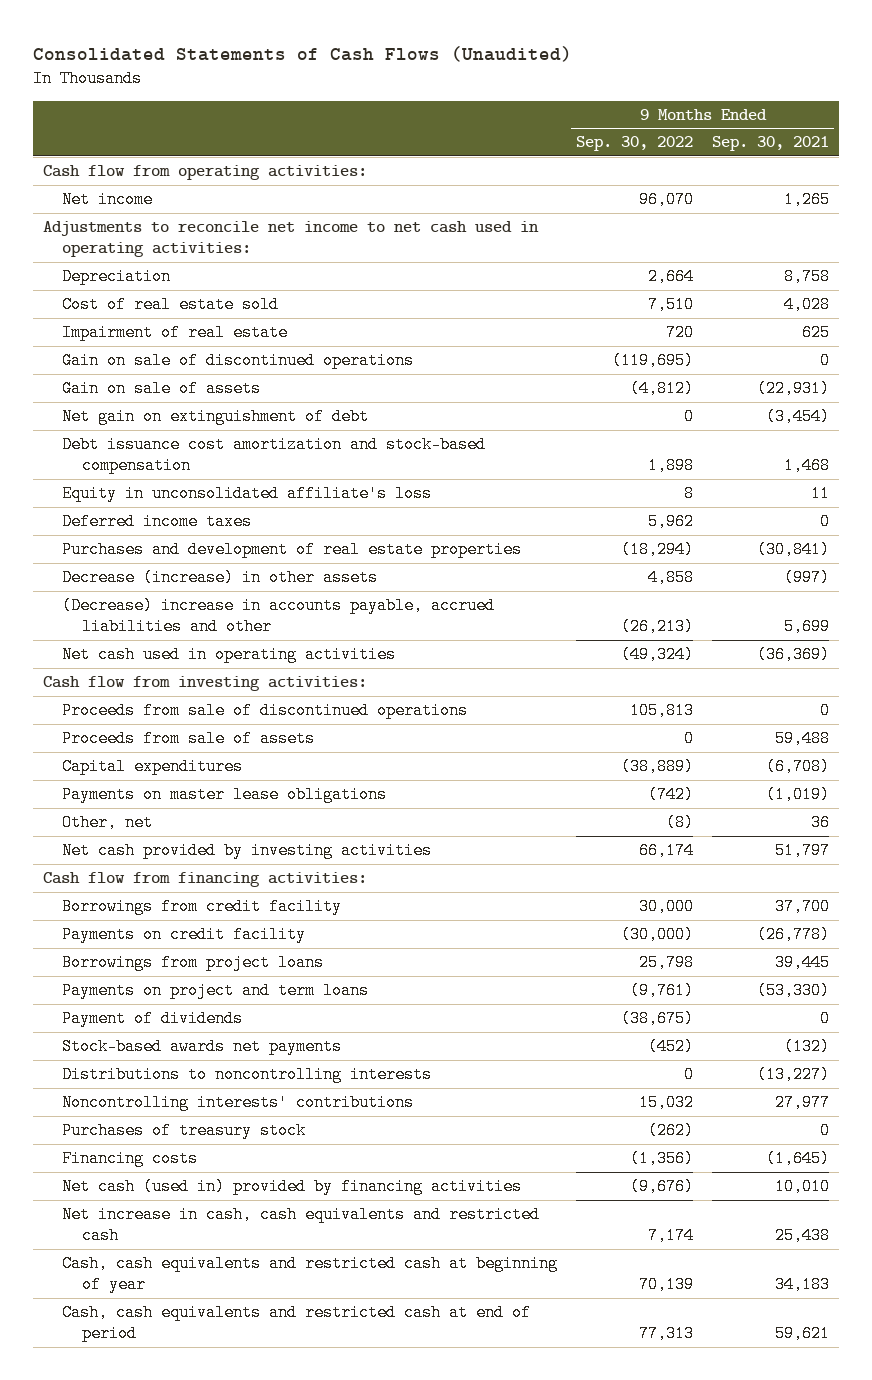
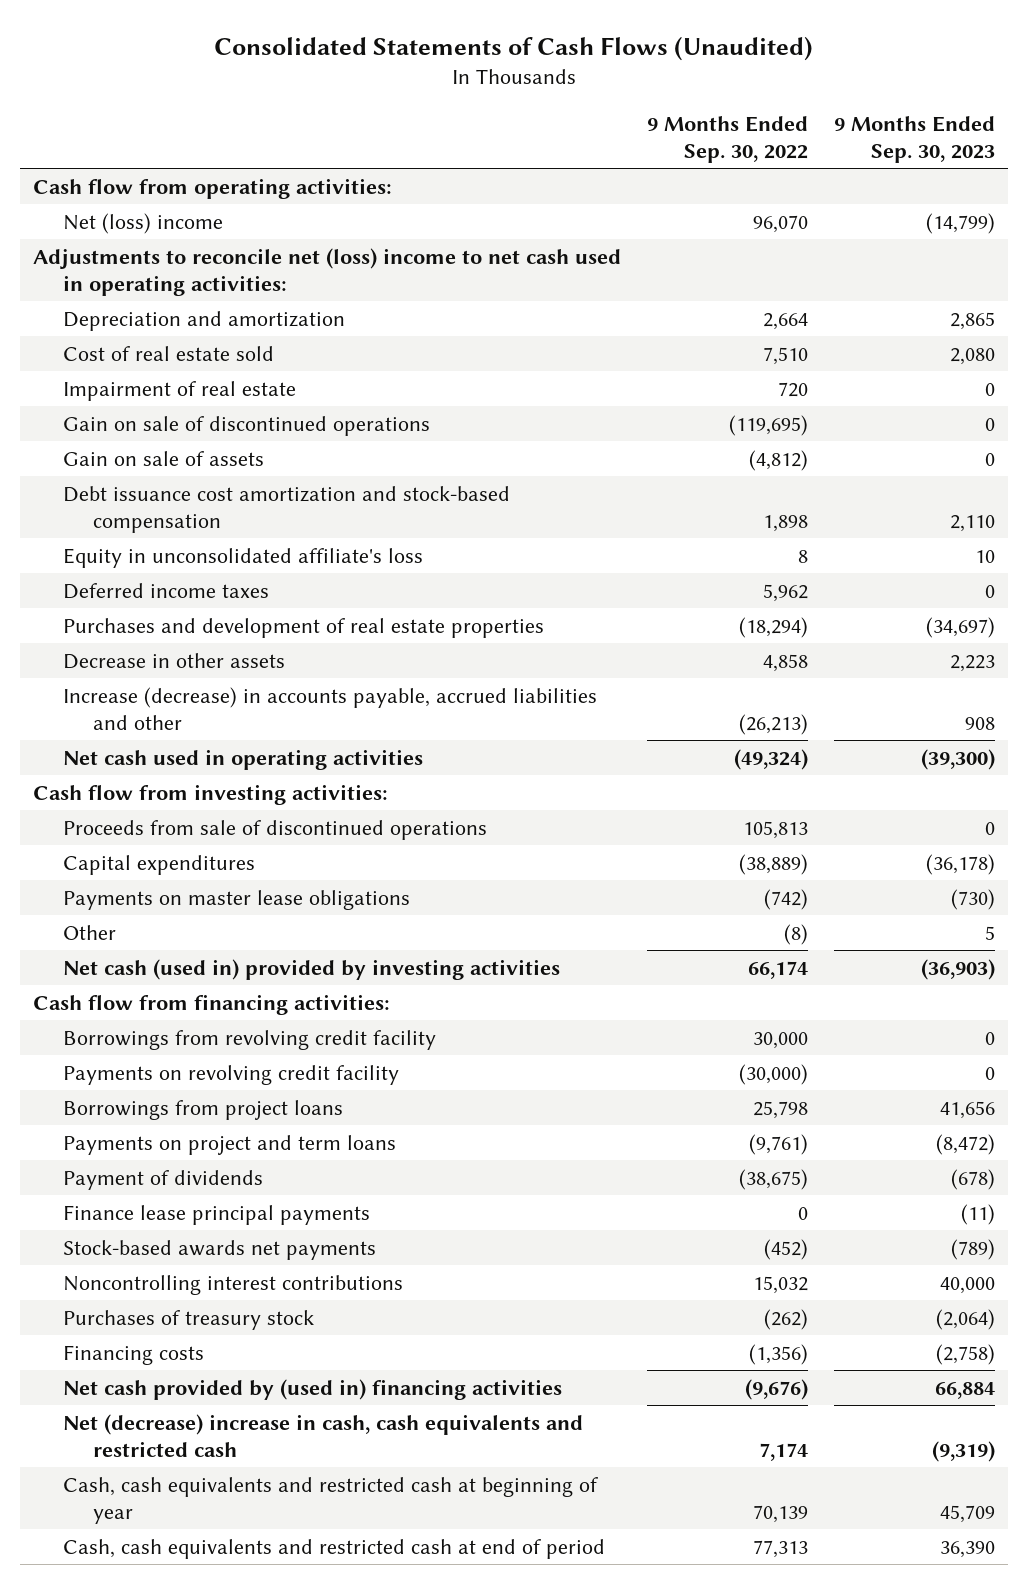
- | 9 Months Ended Sep. 30, 2022 | 9 Months Ended Sep. 30, 2021
+ | 9 Months Ended Sep. 30, 2022 | 9 Months Ended Sep. 30, 2023
- Net income | 96,070 | 1,265
- Adjustments to reconcile net income to net cash used in operating activities:
- Depreciation | 2,664 | 8,758
+ Net (loss) income | 96,070 | (14,799)
+ Adjustments to reconcile net (loss) income to net cash used in operating activities:
+ Depreciation and amortization | 2,664 | 2,865
- Net gain on extinguishment of debt | 0 | (3,454)
- Decrease (increase) in other assets | 4,858 | (997)
- (Decrease) increase in accounts payable, accrued liabilities and other | (26,213) | 5,699
+ Decrease in other assets | 4,858 | 2,223
+ Increase (decrease) in accounts payable, accrued liabilities and other | (26,213) | 908
- Proceeds from sale of assets | 0 | 59,488
- Other, net | (8) | 36
- Net cash provided by investing activities | 66,174 | 51,797
+ Other | (8) | 5
+ Net cash (used in) provided by investing activities | 66,174 | (36,903)
- Borrowings from credit facility | 30,000 | 37,700
- Payments on credit facility | (30,000) | (26,778)
+ Borrowings from revolving credit facility | 30,000 | 0
+ Payments on revolving credit facility | (30,000) | 0
+ Finance lease principal payments | 0 | (11)
- Distributions to noncontrolling interests | 0 | (13,227)
- Noncontrolling interests' contributions | 15,032 | 27,977
+ Noncontrolling interest contributions | 15,032 | 40,000
- Net cash (used in) provided by financing activities | (9,676) | 10,010
- Net increase in cash, cash equivalents and restricted cash | 7,174 | 25,438
+ Net cash provided by (used in) financing activities | (9,676) | 66,884
+ Net (decrease) increase in cash, cash equivalents and restricted cash | 7,174 | (9,319)

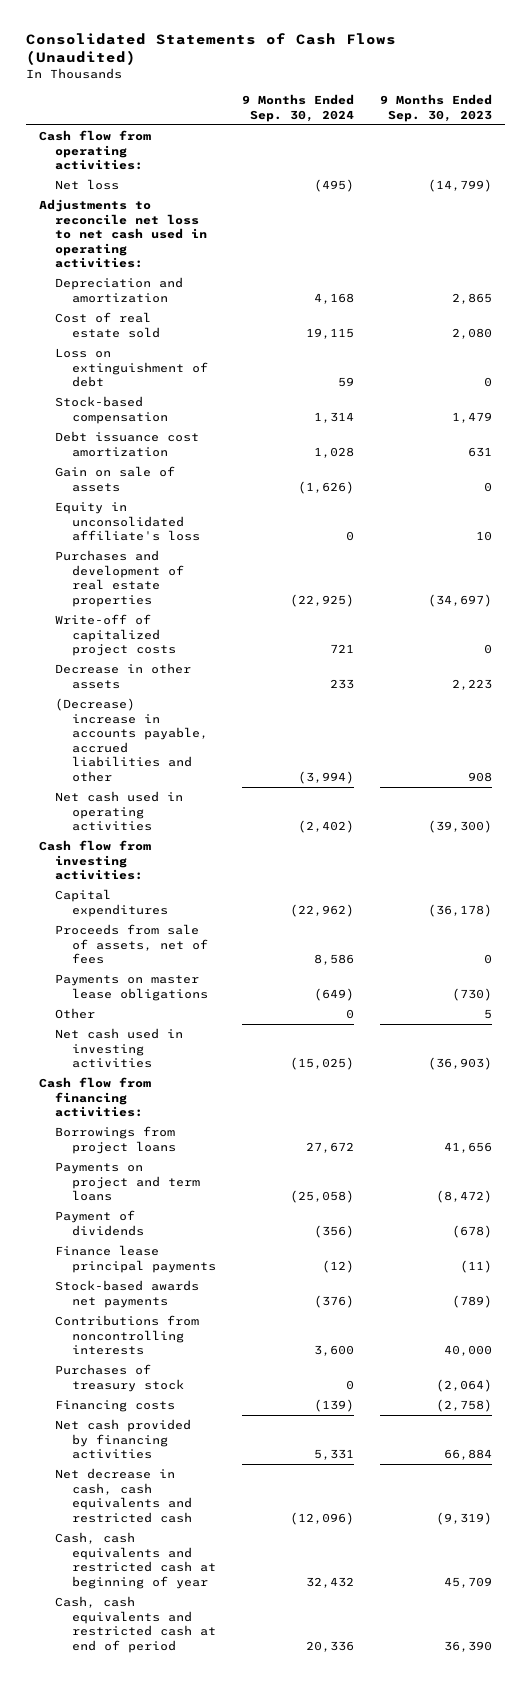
- | 9 Months Ended Sep. 30, 2022 | 9 Months Ended Sep. 30, 2023
+ | 9 Months Ended Sep. 30, 2024 | 9 Months Ended Sep. 30, 2023
- Net (loss) income | 96,070 | (14,799)
- Adjustments to reconcile net (loss) income to net cash used in operating activities:
+ Net loss | (495) | (14,799)
+ Adjustments to reconcile net loss to net cash used in operating activities:
- Impairment of real estate | 720 | 0
- Gain on sale of discontinued operations | (119,695) | 0
+ Loss on extinguishment of debt | 59 | 0
+ Stock-based compensation | 1,314 | 1,479
+ Debt issuance cost amortization | 1,028 | 631
- Debt issuance cost amortization and stock-based compensation | 1,898 | 2,110
- Deferred income taxes | 5,962 | 0
+ Write-off of capitalized project costs | 721 | 0
- Increase (decrease) in accounts payable, accrued liabilities and other | (26,213) | 908
+ (Decrease) increase in accounts payable, accrued liabilities and other | (3,994) | 908
- Proceeds from sale of discontinued operations | 105,813 | 0
+ Proceeds from sale of assets, net of fees | 8,586 | 0
- Net cash (used in) provided by investing activities | 66,174 | (36,903)
+ Net cash used in investing activities | (15,025) | (36,903)
- Borrowings from revolving credit facility | 30,000 | 0
- Payments on revolving credit facility | (30,000) | 0
- Noncontrolling interest contributions | 15,032 | 40,000
+ Contributions from noncontrolling interests | 3,600 | 40,000
- Net cash provided by (used in) financing activities | (9,676) | 66,884
- Net (decrease) increase in cash, cash equivalents and restricted cash | 7,174 | (9,319)
+ Net cash provided by financing activities | 5,331 | 66,884
+ Net decrease in cash, cash equivalents and restricted cash | (12,096) | (9,319)

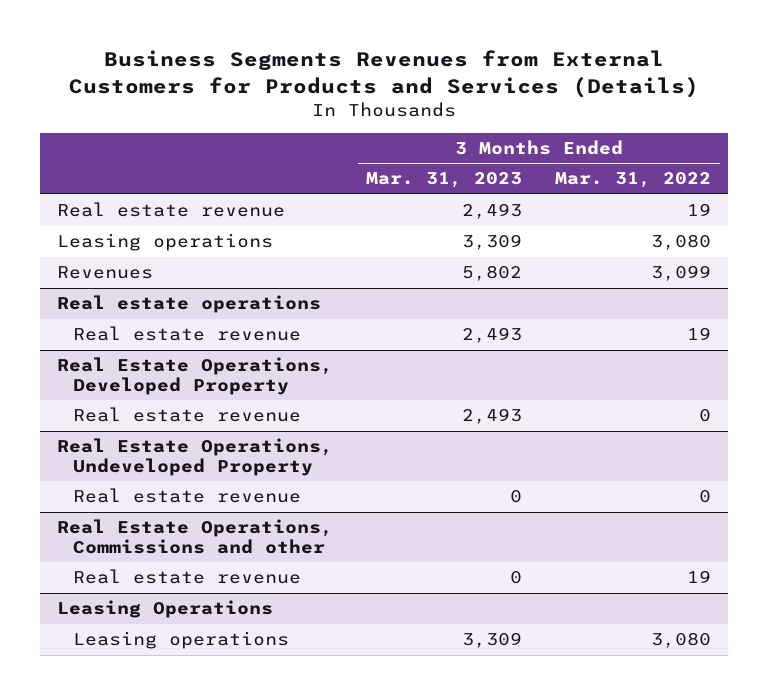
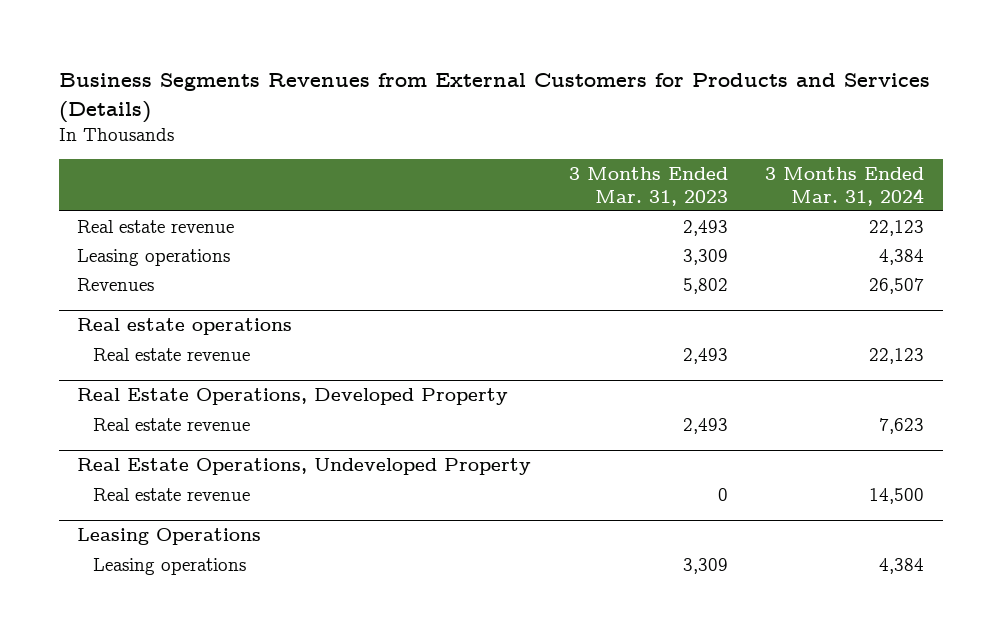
- | 3 Months Ended Mar. 31, 2023 | 3 Months Ended Mar. 31, 2022
+ | 3 Months Ended Mar. 31, 2023 | 3 Months Ended Mar. 31, 2024
- Real Estate Operations, Commissions and other
- Real estate revenue | 0 | 19

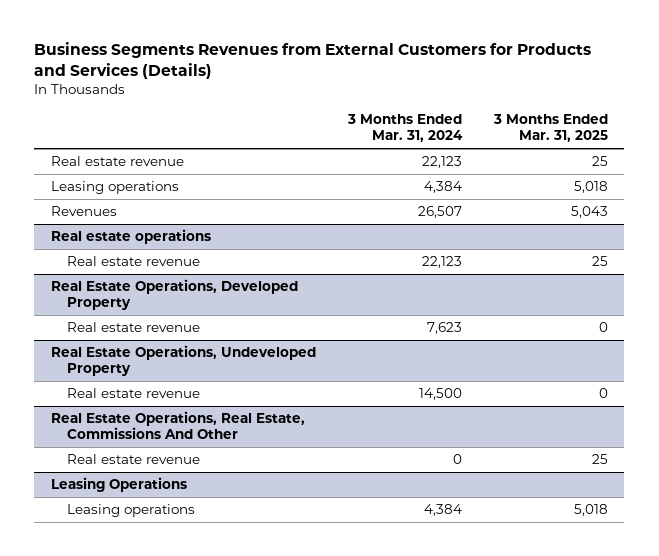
- | 3 Months Ended Mar. 31, 2023 | 3 Months Ended Mar. 31, 2024
+ | 3 Months Ended Mar. 31, 2024 | 3 Months Ended Mar. 31, 2025
+ Real Estate Operations, Real Estate, Commissions And Other
+ Real estate revenue | 0 | 25

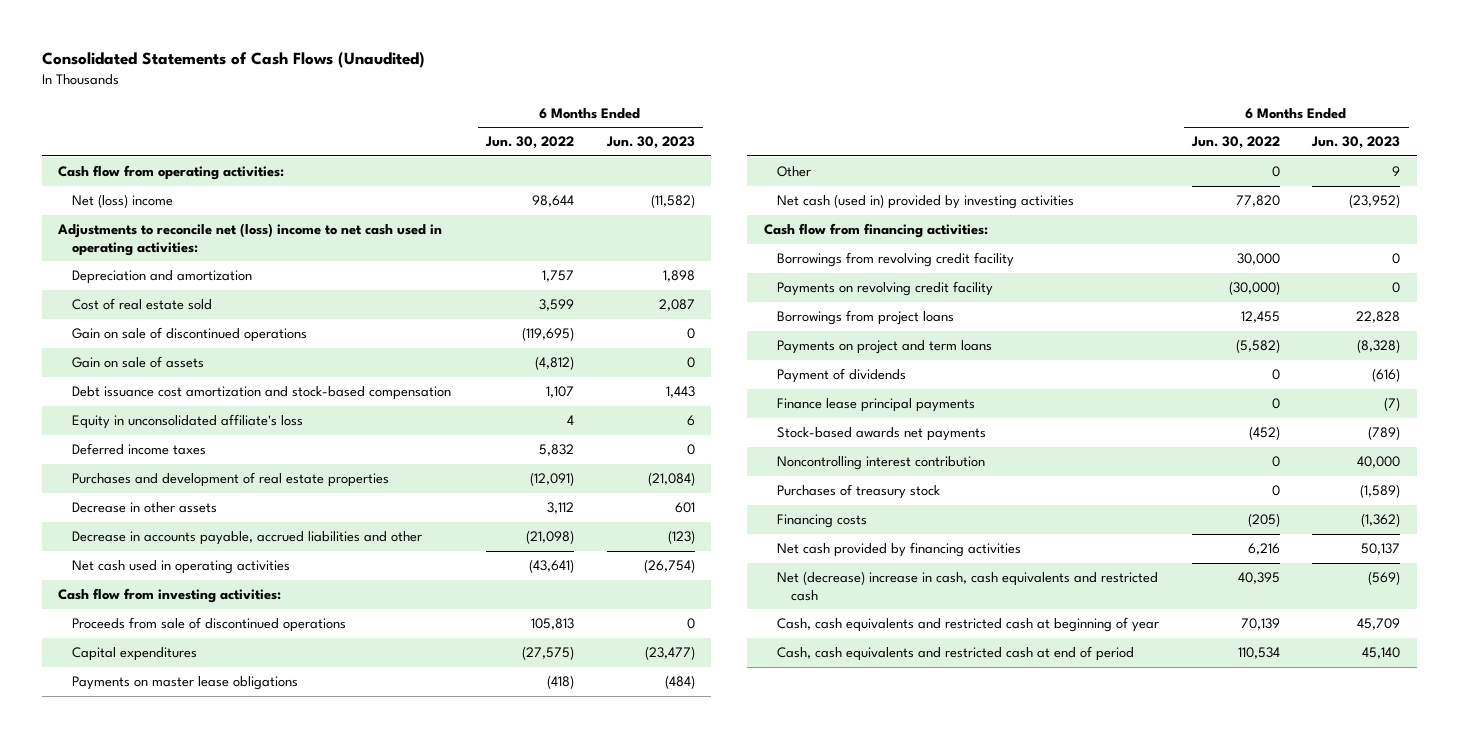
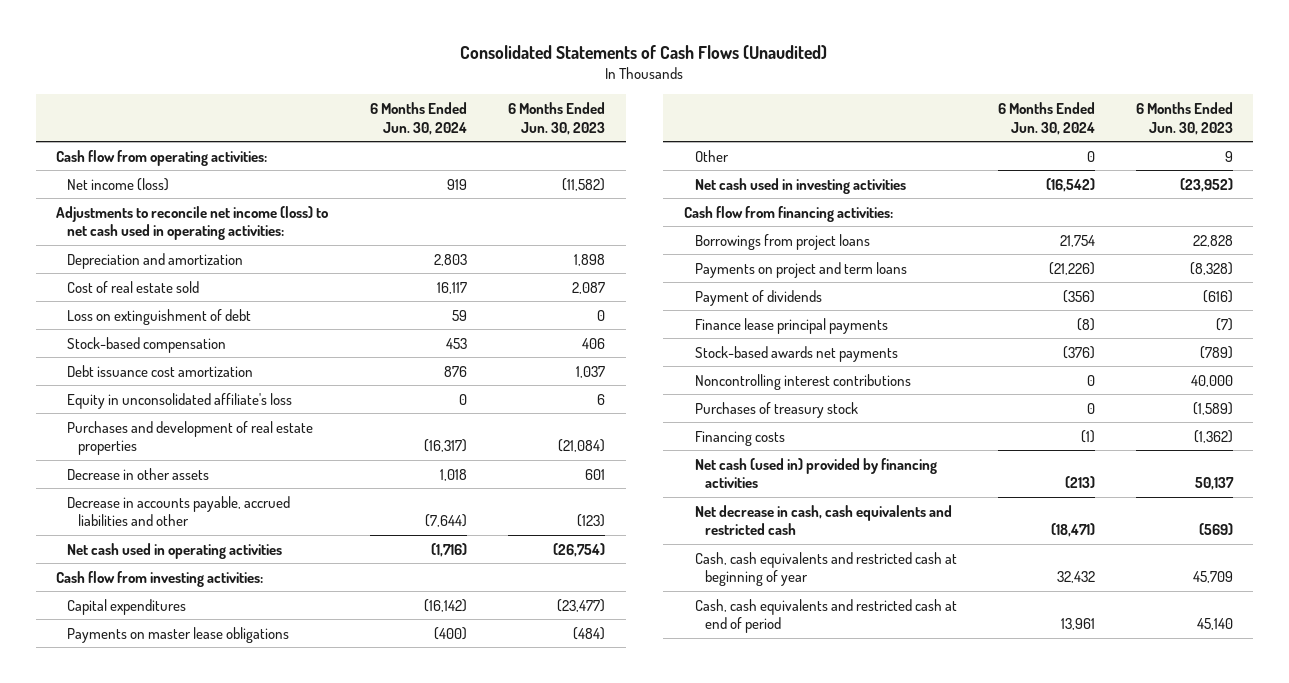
- | 6 Months Ended Jun. 30, 2022 | 6 Months Ended Jun. 30, 2023
+ | 6 Months Ended Jun. 30, 2024 | 6 Months Ended Jun. 30, 2023
- Net (loss) income | 98,644 | (11,582)
- Adjustments to reconcile net (loss) income to net cash used in operating activities:
+ Net income (loss) | 919 | (11,582)
+ Adjustments to reconcile net income (loss) to net cash used in operating activities:
- Gain on sale of discontinued operations | (119,695) | 0
- Gain on sale of assets | (4,812) | 0
- Debt issuance cost amortization and stock-based compensation | 1,107 | 1,443
+ Loss on extinguishment of debt | 59 | 0
+ Stock-based compensation | 453 | 406
+ Debt issuance cost amortization | 876 | 1,037
- Deferred income taxes | 5,832 | 0
- Proceeds from sale of discontinued operations | 105,813 | 0
- Net cash (used in) provided by investing activities | 77,820 | (23,952)
+ Net cash used in investing activities | (16,542) | (23,952)
- Borrowings from revolving credit facility | 30,000 | 0
- Payments on revolving credit facility | (30,000) | 0
- Noncontrolling interest contribution | 0 | 40,000
+ Noncontrolling interest contributions | 0 | 40,000
- Net cash provided by financing activities | 6,216 | 50,137
- Net (decrease) increase in cash, cash equivalents and restricted cash | 40,395 | (569)
+ Net cash (used in) provided by financing activities | (213) | 50,137
+ Net decrease in cash, cash equivalents and restricted cash | (18,471) | (569)

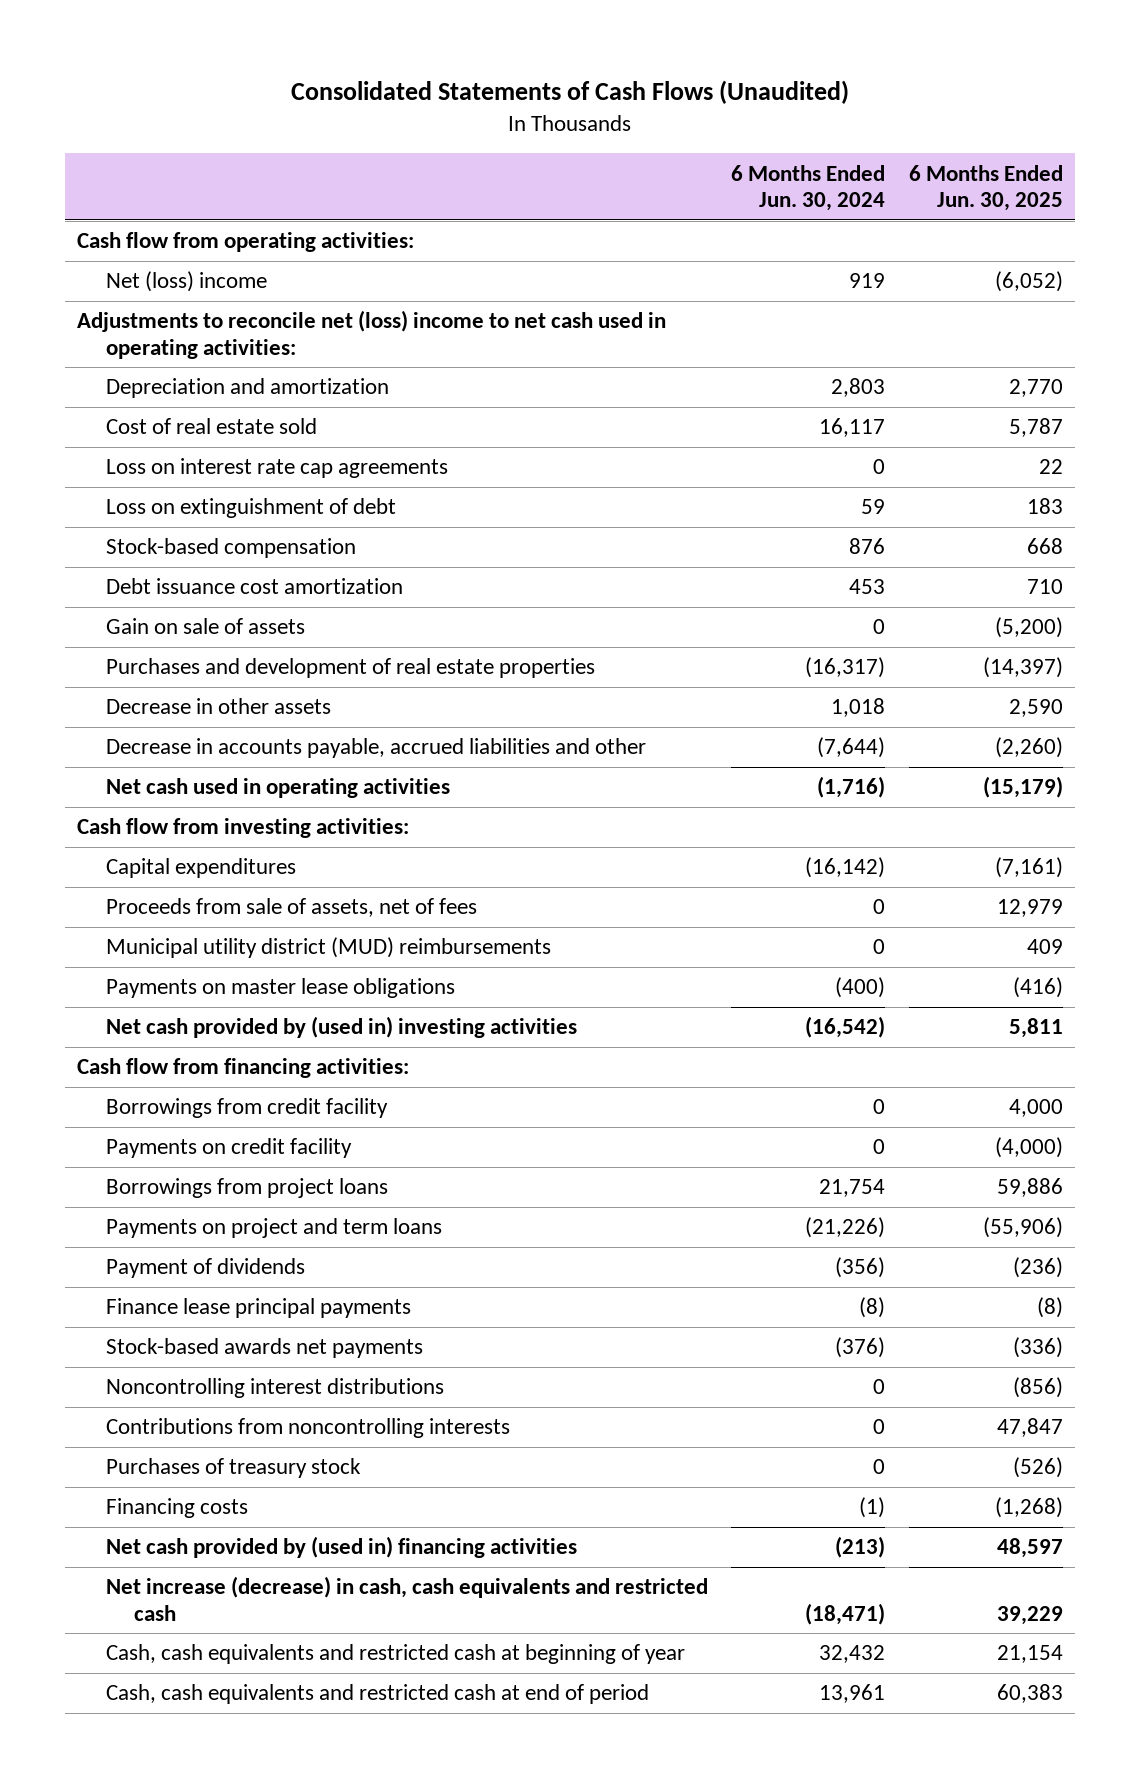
- | 6 Months Ended Jun. 30, 2024 | 6 Months Ended Jun. 30, 2023
+ | 6 Months Ended Jun. 30, 2024 | 6 Months Ended Jun. 30, 2025
- Net income (loss) | 919 | (11,582)
- Adjustments to reconcile net income (loss) to net cash used in operating activities:
+ Net (loss) income | 919 | (6,052)
+ Adjustments to reconcile net (loss) income to net cash used in operating activities:
+ Loss on interest rate cap agreements | 0 | 22
- Stock-based compensation | 453 | 406
- Debt issuance cost amortization | 876 | 1,037
- Equity in unconsolidated affiliate's loss | 0 | 6
+ Stock-based compensation | 876 | 668
+ Debt issuance cost amortization | 453 | 710
+ Gain on sale of assets | 0 | (5,200)
+ Proceeds from sale of assets, net of fees | 0 | 12,979
+ Municipal utility district (MUD) reimbursements | 0 | 409
- Other | 0 | 9
- Net cash used in investing activities | (16,542) | (23,952)
+ Net cash provided by (used in) investing activities | (16,542) | 5,811
+ Borrowings from credit facility | 0 | 4,000
+ Payments on credit facility | 0 | (4,000)
- Noncontrolling interest contributions | 0 | 40,000
+ Noncontrolling interest distributions | 0 | (856)
+ Contributions from noncontrolling interests | 0 | 47,847
- Net cash (used in) provided by financing activities | (213) | 50,137
- Net decrease in cash, cash equivalents and restricted cash | (18,471) | (569)
+ Net cash provided by (used in) financing activities | (213) | 48,597
+ Net increase (decrease) in cash, cash equivalents and restricted cash | (18,471) | 39,229

